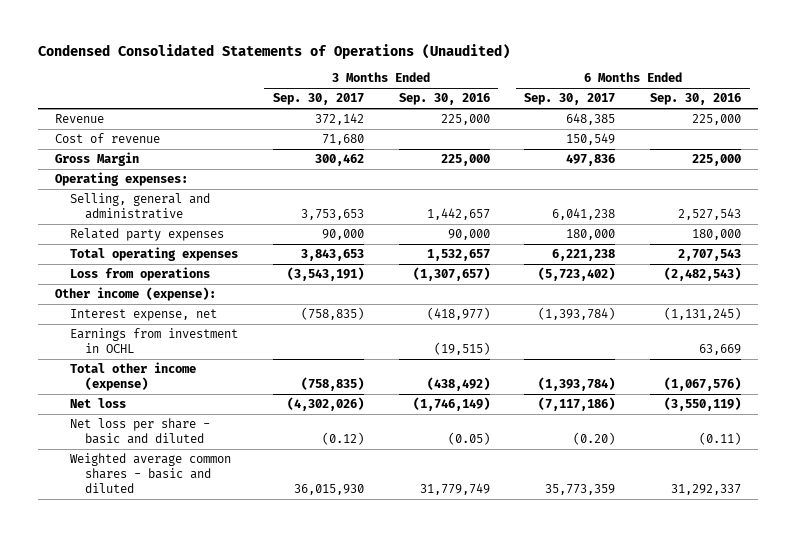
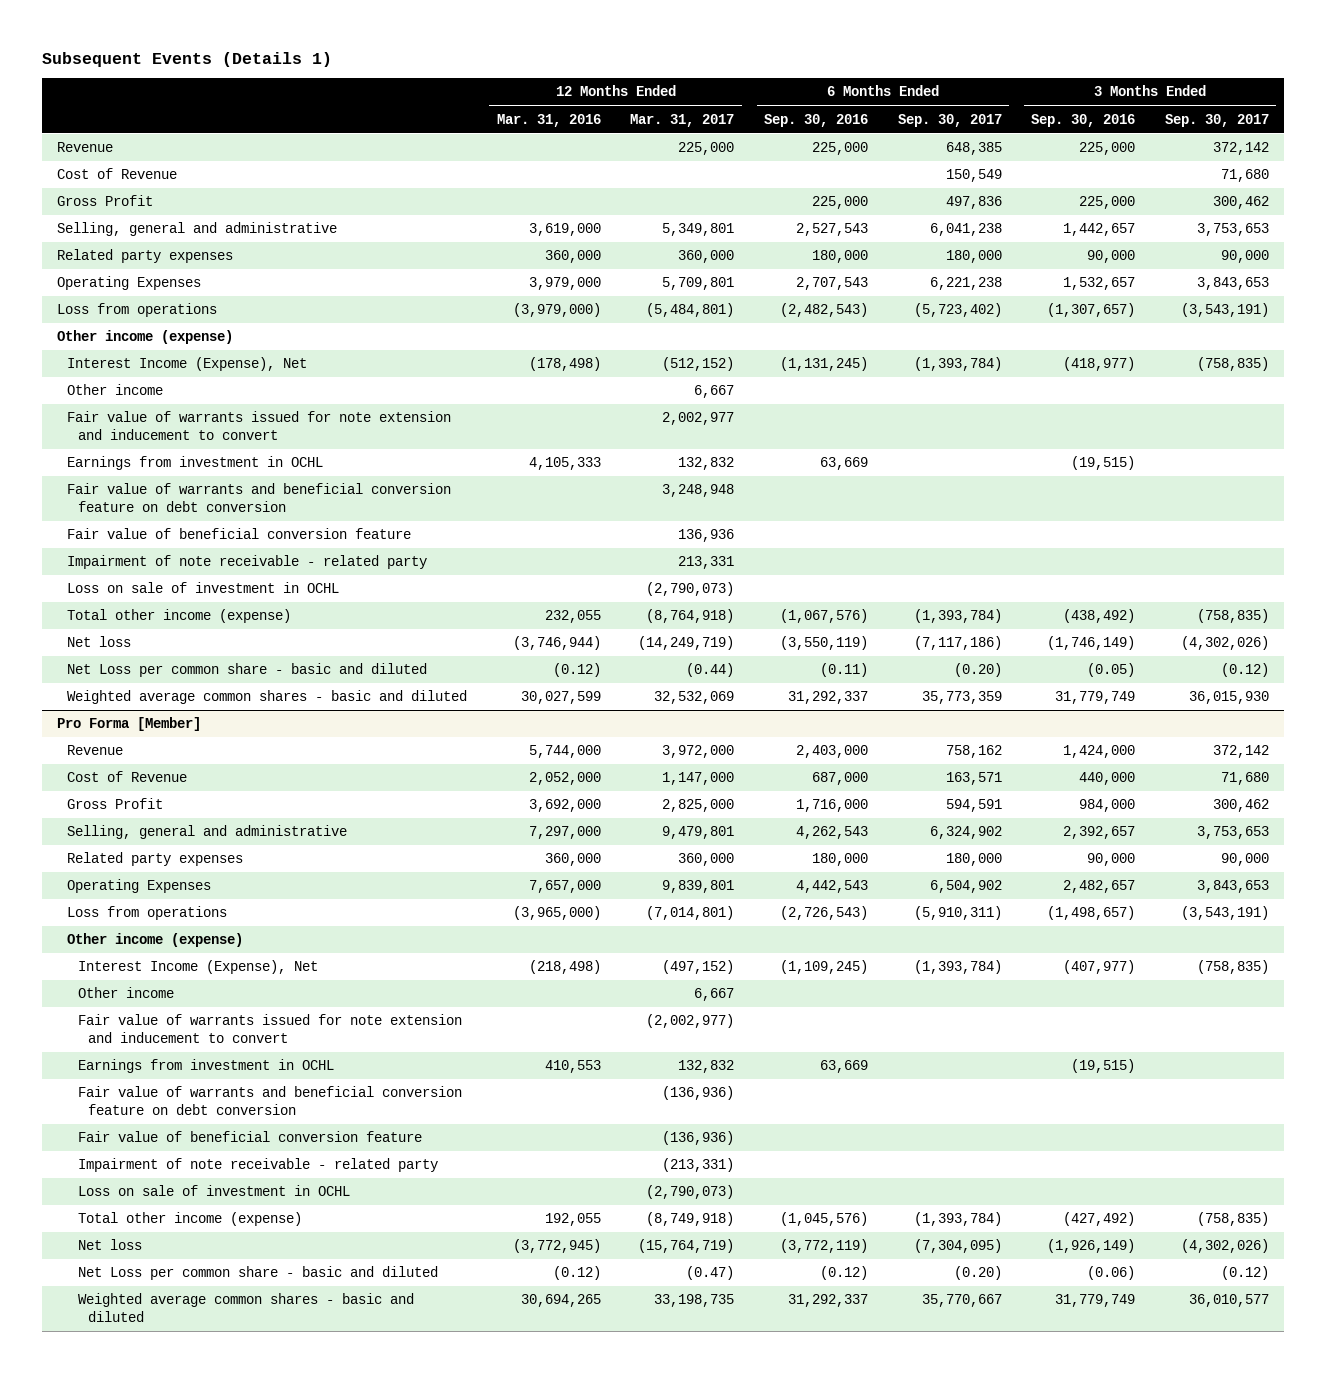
- Condensed Consolidated Statements of Operations (Unaudited)
+ Subsequent Events (Details 1)
- | 3 Months Ended Sep. 30, 2017 | 3 Months Ended Sep. 30, 2016 | 6 Months Ended Sep. 30, 2017 | 6 Months Ended Sep. 30, 2016
+ | 12 Months Ended Mar. 31, 2016 | 12 Months Ended Mar. 31, 2017 | 6 Months Ended Sep. 30, 2016 | 6 Months Ended Sep. 30, 2017 | 3 Months Ended Sep. 30, 2016 | 3 Months Ended Sep. 30, 2017
- Cost of revenue | 71,680 | | 150,549 |
- Gross Margin | 300,462 | 225,000 | 497,836 | 225,000
- Operating expenses:
+ Cost of Revenue | | | | 150,549 | | 71,680
+ Gross Profit | | | 225,000 | 497,836 | 225,000 | 300,462
- Total operating expenses | 3,843,653 | 1,532,657 | 6,221,238 | 2,707,543
+ Operating Expenses | 3,979,000 | 5,709,801 | 2,707,543 | 6,221,238 | 1,532,657 | 3,843,653
- Other income (expense):
- Interest expense, net | (758,835) | (418,977) | (1,393,784) | (1,131,245)
+ Other income (expense)
+ Interest Income (Expense), Net | (178,498) | (512,152) | (1,131,245) | (1,393,784) | (418,977) | (758,835)
+ Other income | | 6,667 | | | |
+ Fair value of warrants issued for note extension and inducement to convert | | 2,002,977 | | | |
+ Fair value of warrants and beneficial conversion feature on debt conversion | | 3,248,948 | | | |
+ Fair value of beneficial conversion feature | | 136,936 | | | |
+ Impairment of note receivable - related party | | 213,331 | | | |
+ Loss on sale of investment in OCHL | | (2,790,073) | | | |
- Net loss per share - basic and diluted | (0.12) | (0.05) | (0.20) | (0.11)
+ Net Loss per common share - basic and diluted | (0.12) | (0.44) | (0.11) | (0.20) | (0.05) | (0.12)
+ Pro Forma [Member]
+ Revenue | 5,744,000 | 3,972,000 | 2,403,000 | 758,162 | 1,424,000 | 372,142
+ Cost of Revenue | 2,052,000 | 1,147,000 | 687,000 | 163,571 | 440,000 | 71,680
+ Gross Profit | 3,692,000 | 2,825,000 | 1,716,000 | 594,591 | 984,000 | 300,462
+ Selling, general and administrative | 7,297,000 | 9,479,801 | 4,262,543 | 6,324,902 | 2,392,657 | 3,753,653
+ Related party expenses | 360,000 | 360,000 | 180,000 | 180,000 | 90,000 | 90,000
+ Operating Expenses | 7,657,000 | 9,839,801 | 4,442,543 | 6,504,902 | 2,482,657 | 3,843,653
+ Loss from operations | (3,965,000) | (7,014,801) | (2,726,543) | (5,910,311) | (1,498,657) | (3,543,191)
+ Other income (expense)
+ Interest Income (Expense), Net | (218,498) | (497,152) | (1,109,245) | (1,393,784) | (407,977) | (758,835)
+ Other income | | 6,667 | | | |
+ Fair value of warrants issued for note extension and inducement to convert | | (2,002,977) | | | |
+ Earnings from investment in OCHL | 410,553 | 132,832 | 63,669 | | (19,515) |
+ Fair value of warrants and beneficial conversion feature on debt conversion | | (136,936) | | | |
+ Fair value of beneficial conversion feature | | (136,936) | | | |
+ Impairment of note receivable - related party | | (213,331) | | | |
+ Loss on sale of investment in OCHL | | (2,790,073) | | | |
+ Total other income (expense) | 192,055 | (8,749,918) | (1,045,576) | (1,393,784) | (427,492) | (758,835)
+ Net loss | (3,772,945) | (15,764,719) | (3,772,119) | (7,304,095) | (1,926,149) | (4,302,026)
+ Net Loss per common share - basic and diluted | (0.12) | (0.47) | (0.12) | (0.20) | (0.06) | (0.12)
+ Weighted average common shares - basic and diluted | 30,694,265 | 33,198,735 | 31,292,337 | 35,770,667 | 31,779,749 | 36,010,577

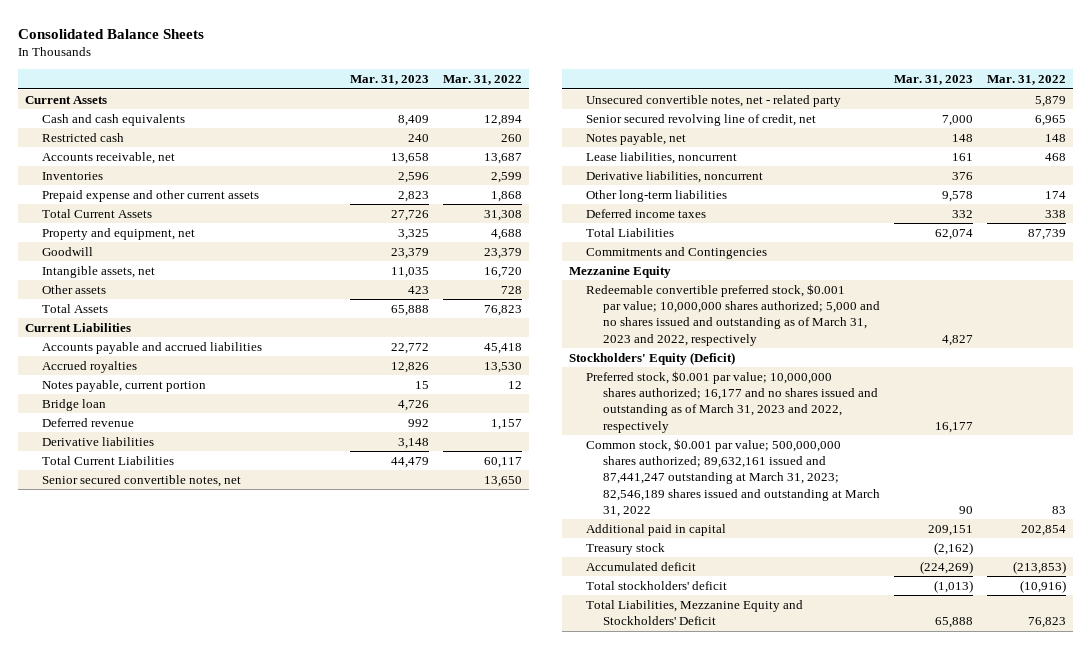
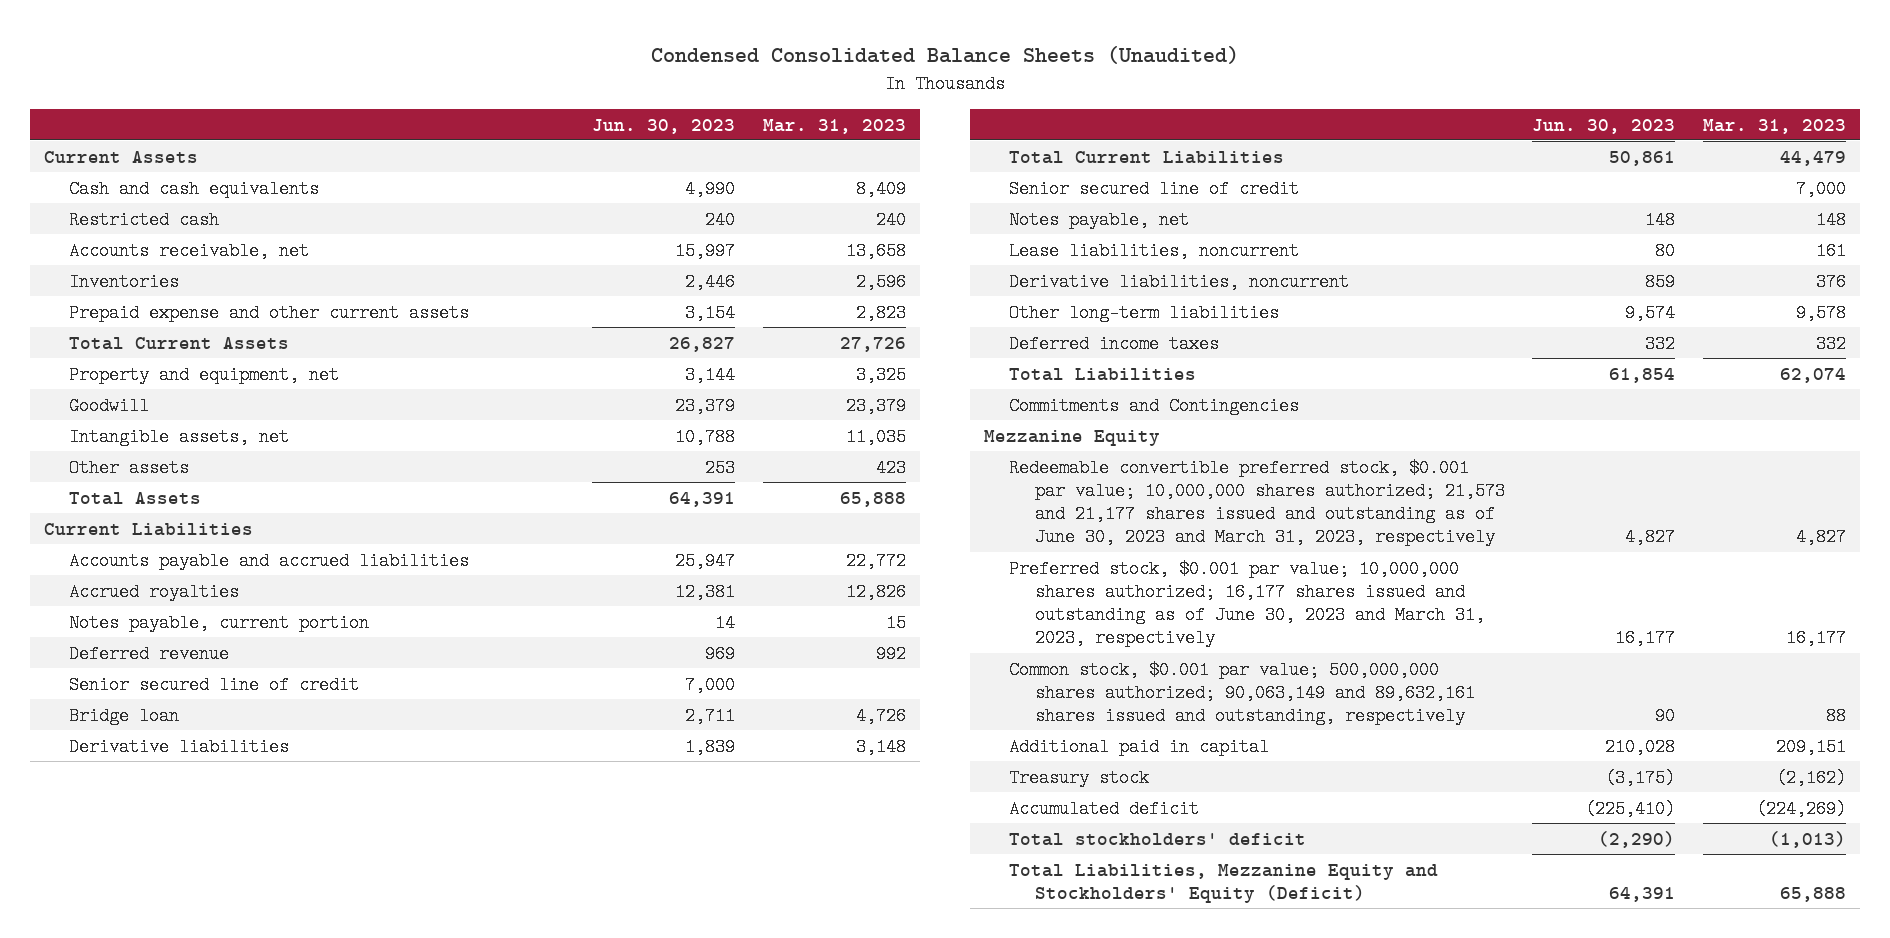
- Consolidated Balance Sheets
+ Condensed Consolidated Balance Sheets (Unaudited)
- | Mar. 31, 2023 | Mar. 31, 2022
+ | Jun. 30, 2023 | Mar. 31, 2023
+ Senior secured line of credit | 7,000 |
moved down: Bridge loan | 2,711 | 4,726
- Senior secured convertible notes, net | | 13,650
- Unsecured convertible notes, net - related party | | 5,879
- Senior secured revolving line of credit, net | 7,000 | 6,965
+ Senior secured line of credit | | 7,000
- Redeemable convertible preferred stock, $0.001 par value; 10,000,000 shares authorized; 5,000 and no shares issued and outstanding as of March 31, 2023 and 2022, respectively | 4,827 |
- Stockholders' Equity (Deficit)
- Preferred stock, $0.001 par value; 10,000,000 shares authorized; 16,177 and no shares issued and outstanding as of March 31, 2023 and 2022, respectively | 16,177 |
- Common stock, $0.001 par value; 500,000,000 shares authorized; 89,632,161 issued and 87,441,247 outstanding at March 31, 2023; 82,546,189 shares issued and outstanding at March 31, 2022 | 90 | 83
+ Redeemable convertible preferred stock, $0.001 par value; 10,000,000 shares authorized; 21,573 and 21,177 shares issued and outstanding as of June 30, 2023 and March 31, 2023, respectively | 4,827 | 4,827
+ Preferred stock, $0.001 par value; 10,000,000 shares authorized; 16,177 shares issued and outstanding as of June 30, 2023 and March 31, 2023, respectively | 16,177 | 16,177
+ Common stock, $0.001 par value; 500,000,000 shares authorized; 90,063,149 and 89,632,161 shares issued and outstanding, respectively | 90 | 88
- Total Liabilities, Mezzanine Equity and Stockholders' Deficit | 65,888 | 76,823
+ Total Liabilities, Mezzanine Equity and Stockholders' Equity (Deficit) | 64,391 | 65,888

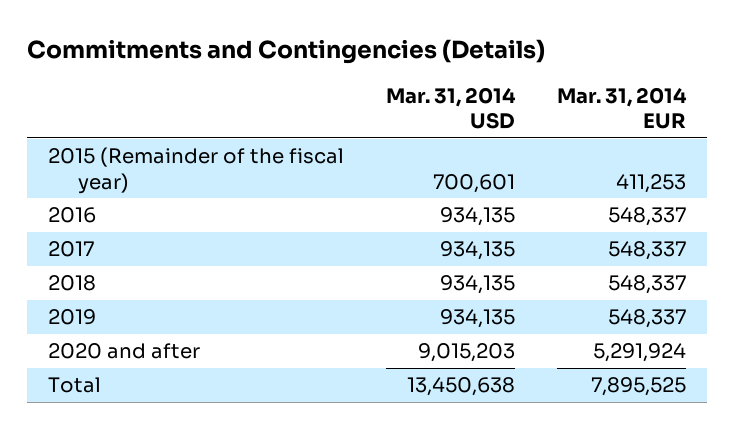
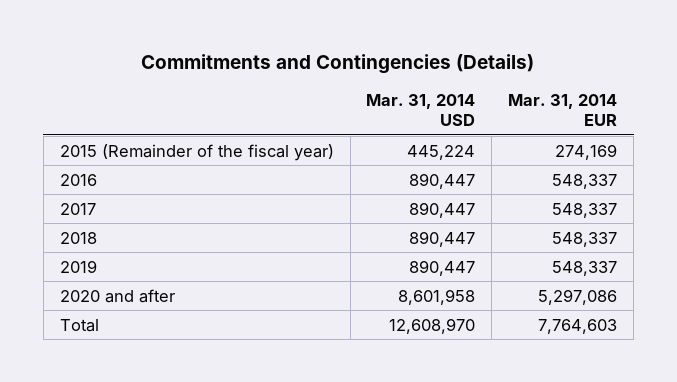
- 2015 (Remainder of the fiscal year) | 700,601 | 411,253
- 2016 | 934,135 | 548,337
- 2017 | 934,135 | 548,337
- 2018 | 934,135 | 548,337
- 2019 | 934,135 | 548,337
- 2020 and after | 9,015,203 | 5,291,924
- Total | 13,450,638 | 7,895,525
+ 2015 (Remainder of the fiscal year) | 445,224 | 274,169
+ 2016 | 890,447 | 548,337
+ 2017 | 890,447 | 548,337
+ 2018 | 890,447 | 548,337
+ 2019 | 890,447 | 548,337
+ 2020 and after | 8,601,958 | 5,297,086
+ Total | 12,608,970 | 7,764,603

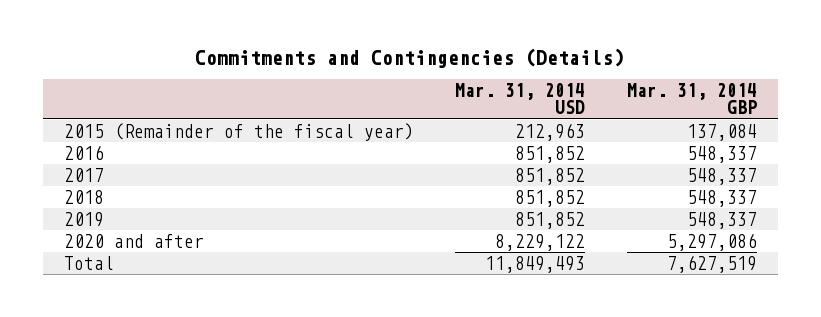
- | Mar. 31, 2014 USD | Mar. 31, 2014 EUR
+ | Mar. 31, 2014 USD | Mar. 31, 2014 GBP
- 2015 (Remainder of the fiscal year) | 445,224 | 274,169
- 2016 | 890,447 | 548,337
- 2017 | 890,447 | 548,337
- 2018 | 890,447 | 548,337
- 2019 | 890,447 | 548,337
- 2020 and after | 8,601,958 | 5,297,086
- Total | 12,608,970 | 7,764,603
+ 2015 (Remainder of the fiscal year) | 212,963 | 137,084
+ 2016 | 851,852 | 548,337
+ 2017 | 851,852 | 548,337
+ 2018 | 851,852 | 548,337
+ 2019 | 851,852 | 548,337
+ 2020 and after | 8,229,122 | 5,297,086
+ Total | 11,849,493 | 7,627,519

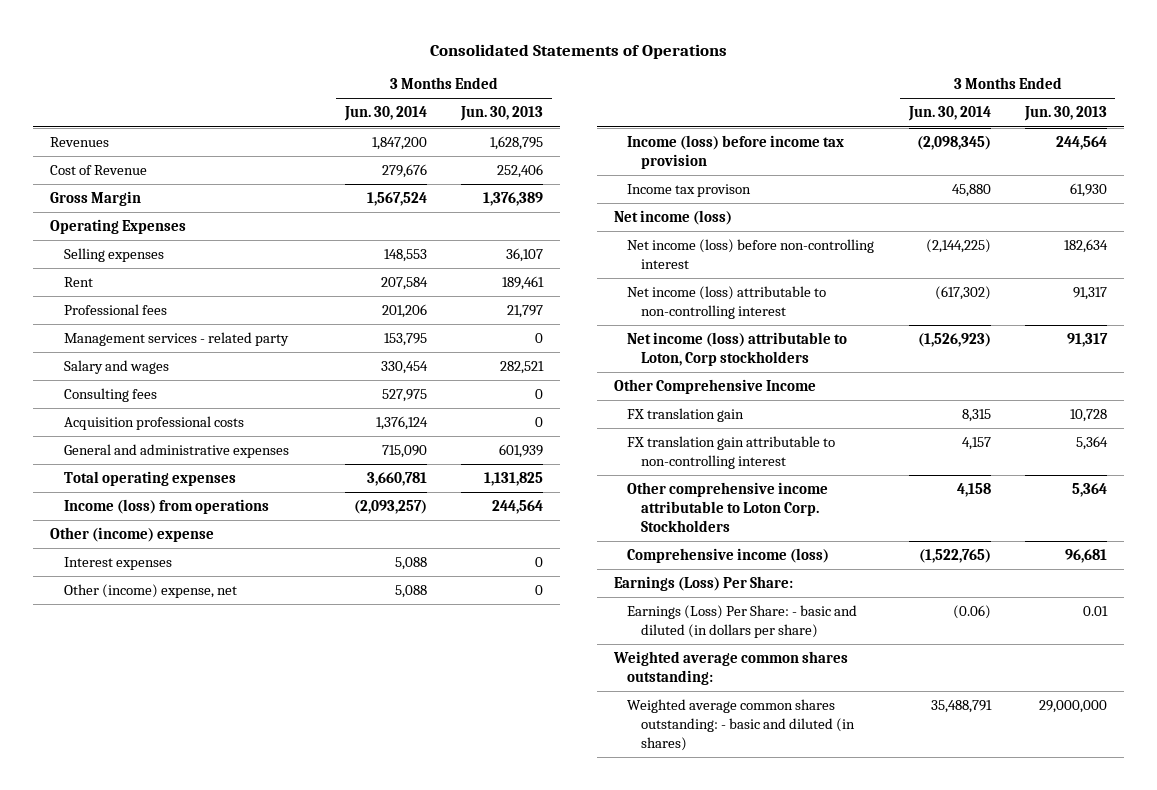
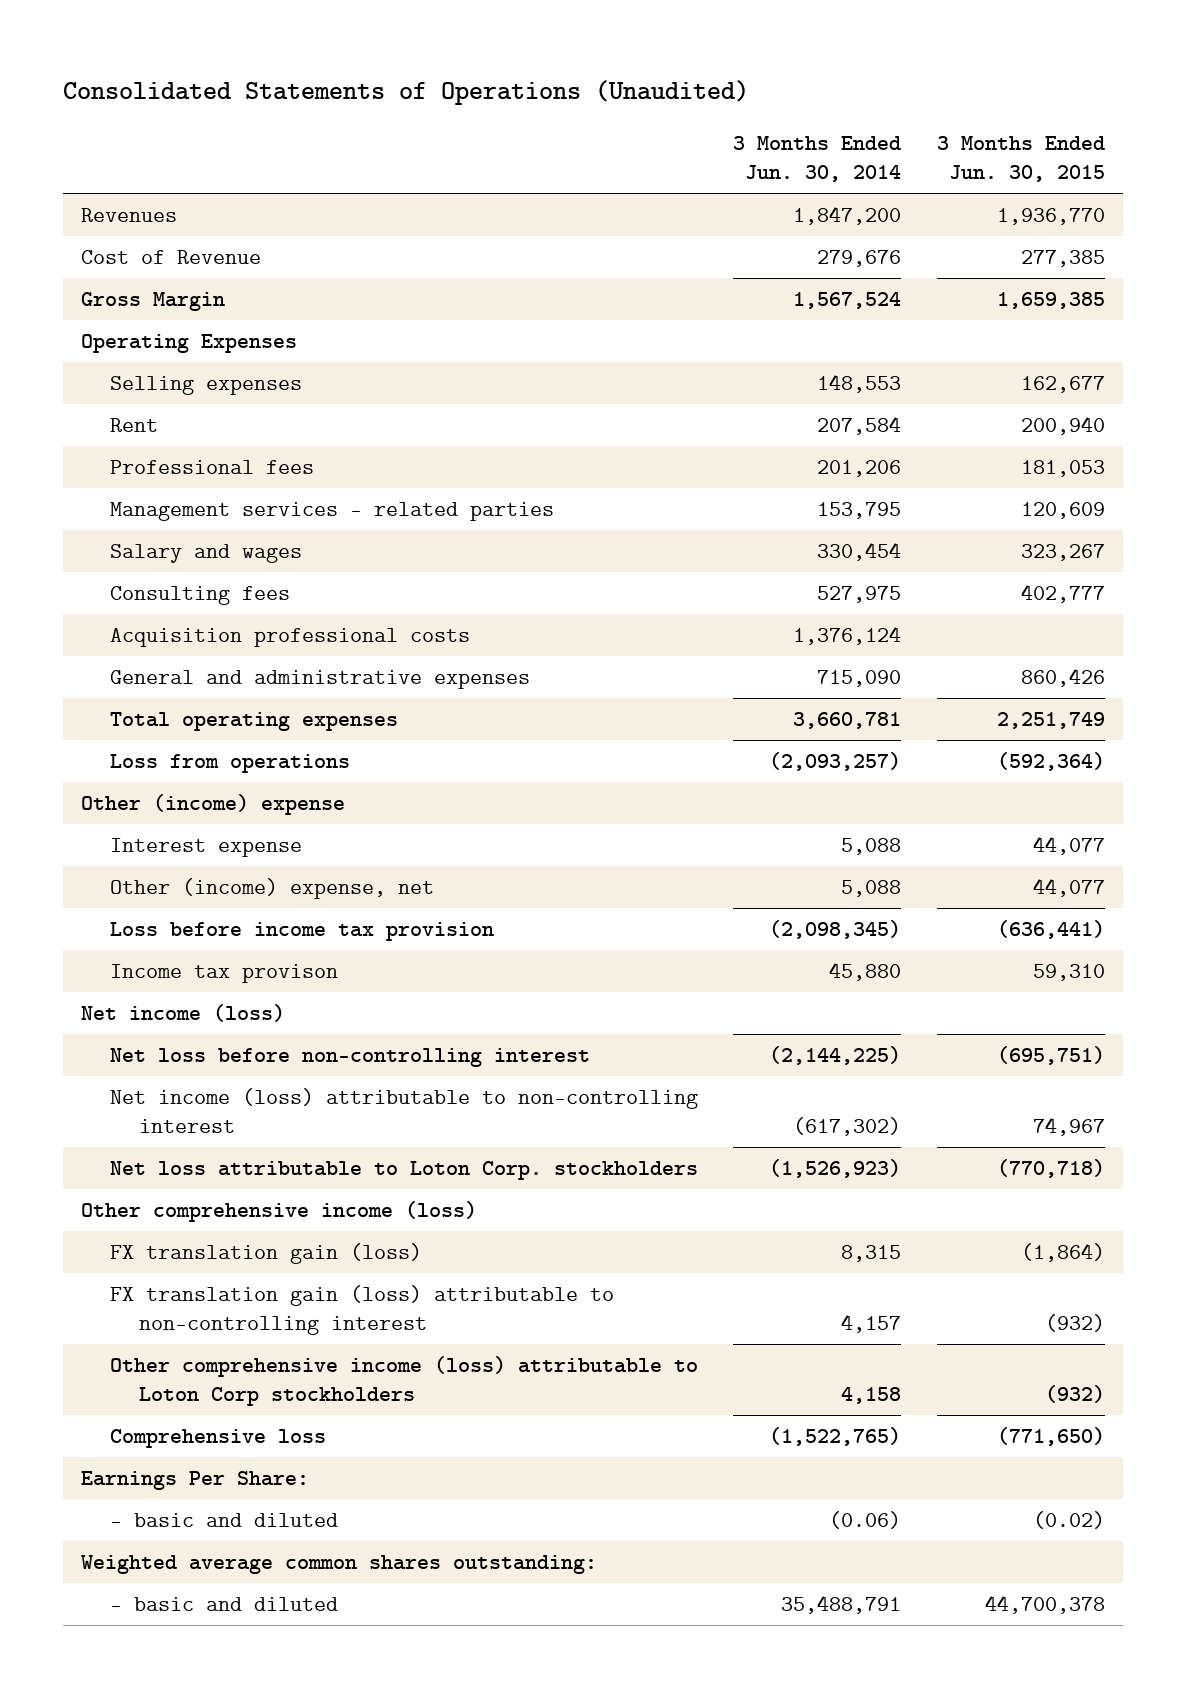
- Consolidated Statements of Operations
+ Consolidated Statements of Operations (Unaudited)
- | 3 Months Ended Jun. 30, 2014 | 3 Months Ended Jun. 30, 2013
+ | 3 Months Ended Jun. 30, 2014 | 3 Months Ended Jun. 30, 2015
- Management services - related party | 153,795 | 0
+ Management services - related parties | 153,795 | 120,609
- Income (loss) from operations | (2,093,257) | 244,564
+ Loss from operations | (2,093,257) | (592,364)
- Interest expenses | 5,088 | 0
+ Interest expense | 5,088 | 44,077
- Income (loss) before income tax provision | (2,098,345) | 244,564
+ Loss before income tax provision | (2,098,345) | (636,441)
- Net income (loss) before non-controlling interest | (2,144,225) | 182,634
+ Net loss before non-controlling interest | (2,144,225) | (695,751)
- Net income (loss) attributable to Loton, Corp stockholders | (1,526,923) | 91,317
- Other Comprehensive Income
- FX translation gain | 8,315 | 10,728
- FX translation gain attributable to non-controlling interest | 4,157 | 5,364
- Other comprehensive income attributable to Loton Corp. Stockholders | 4,158 | 5,364
- Comprehensive income (loss) | (1,522,765) | 96,681
- Earnings (Loss) Per Share:
- Earnings (Loss) Per Share: - basic and diluted (in dollars per share) | (0.06) | 0.01
+ Net loss attributable to Loton Corp. stockholders | (1,526,923) | (770,718)
+ Other comprehensive income (loss)
+ FX translation gain (loss) | 8,315 | (1,864)
+ FX translation gain (loss) attributable to non-controlling interest | 4,157 | (932)
+ Other comprehensive income (loss) attributable to Loton Corp stockholders | 4,158 | (932)
+ Comprehensive loss | (1,522,765) | (771,650)
+ Earnings Per Share:
+ - basic and diluted | (0.06) | (0.02)
- Weighted average common shares outstanding: - basic and diluted (in shares) | 35,488,791 | 29,000,000
+ - basic and diluted | 35,488,791 | 44,700,378

